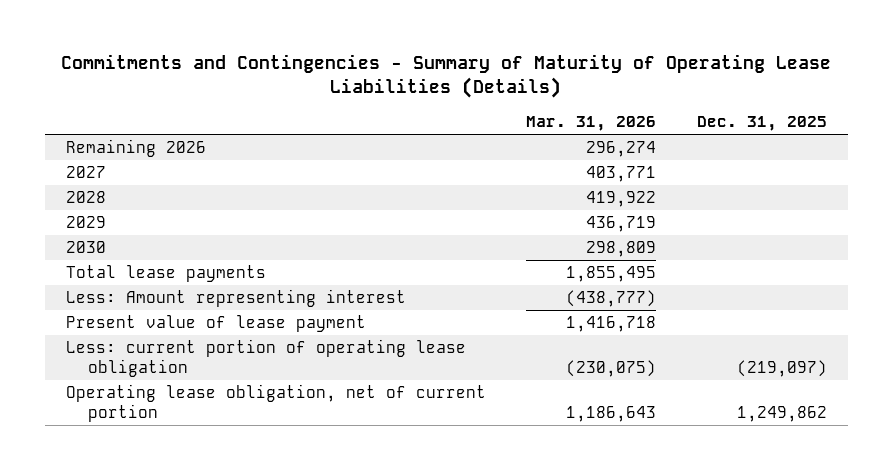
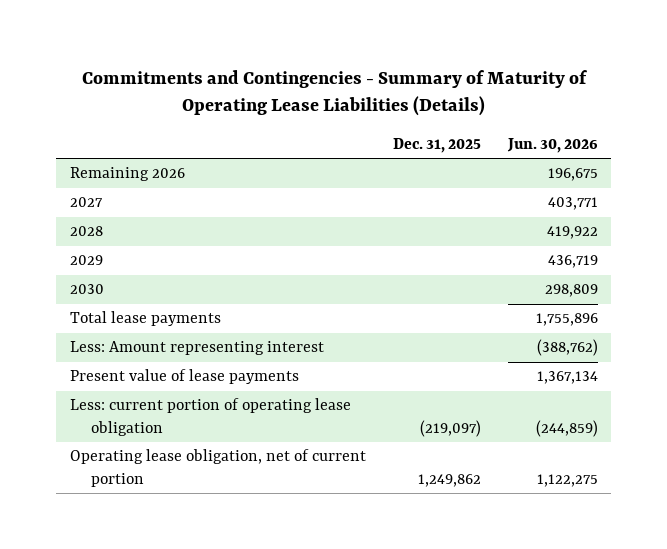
- | Mar. 31, 2026 | Dec. 31, 2025
+ | Dec. 31, 2025 | Jun. 30, 2026
- Present value of lease payment | 1,416,718 |
+ Present value of lease payments | | 1,367,134

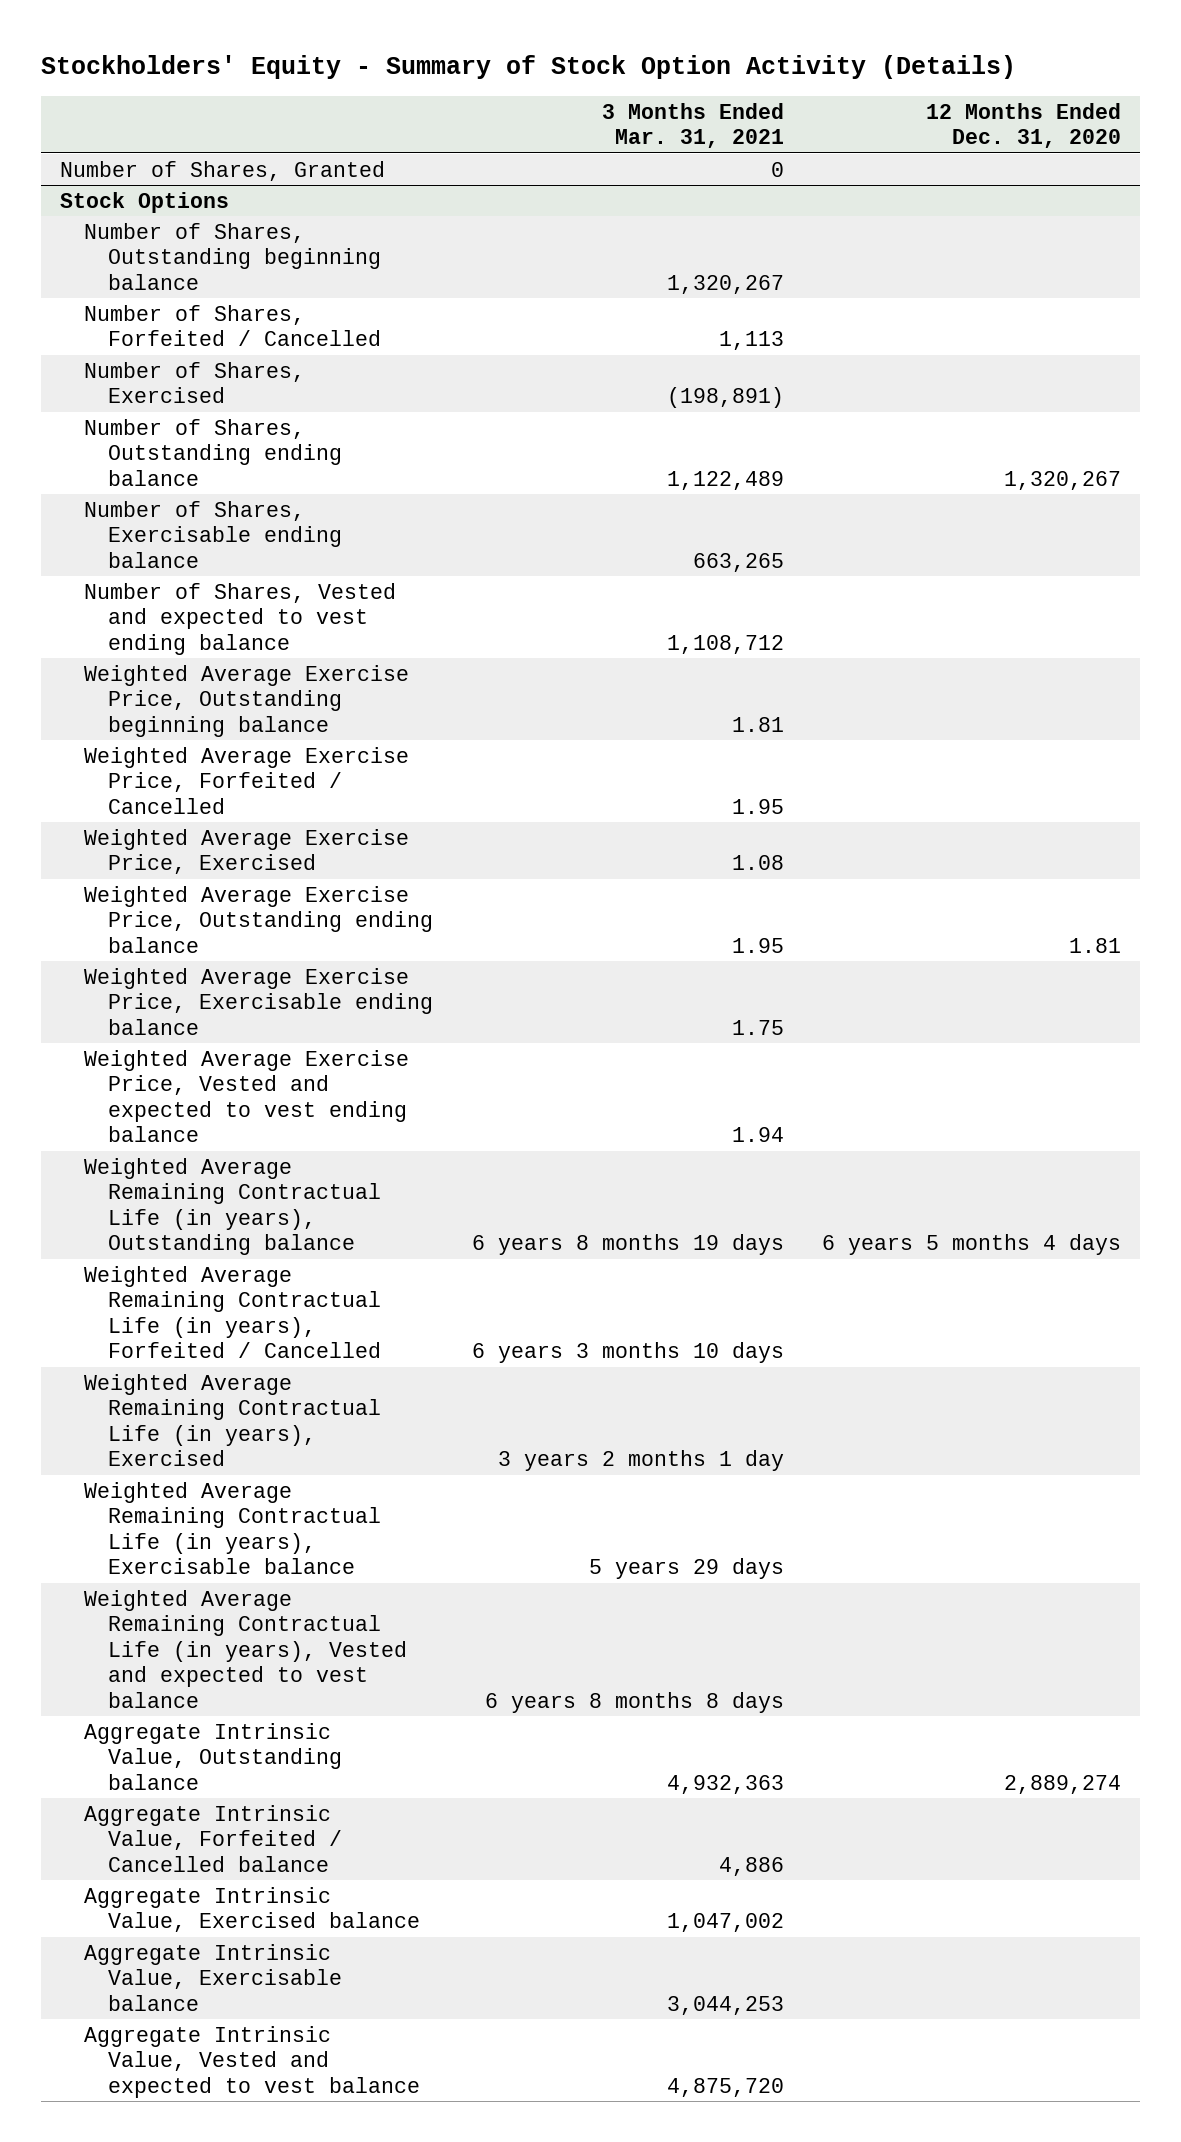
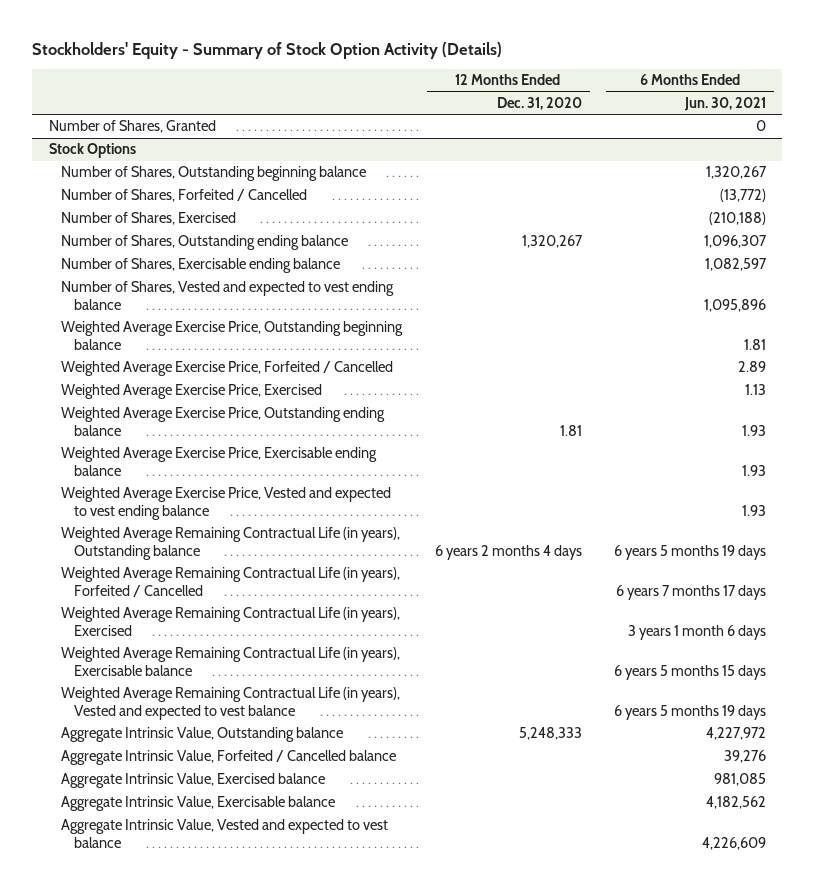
- | 3 Months Ended Mar. 31, 2021 | 12 Months Ended Dec. 31, 2020
+ | 12 Months Ended Dec. 31, 2020 | 6 Months Ended Jun. 30, 2021
@ Stock Options
- Weighted Average Remaining Contractual Life (in years), Outstanding balance | 6 years 8 months 19 days | 6 years 5 months 4 days
+ Weighted Average Remaining Contractual Life (in years), Outstanding balance | 6 years 2 months 4 days | 6 years 5 months 19 days
- Aggregate Intrinsic Value, Outstanding balance | 4,932,363 | 2,889,274
+ Aggregate Intrinsic Value, Outstanding balance | 5,248,333 | 4,227,972

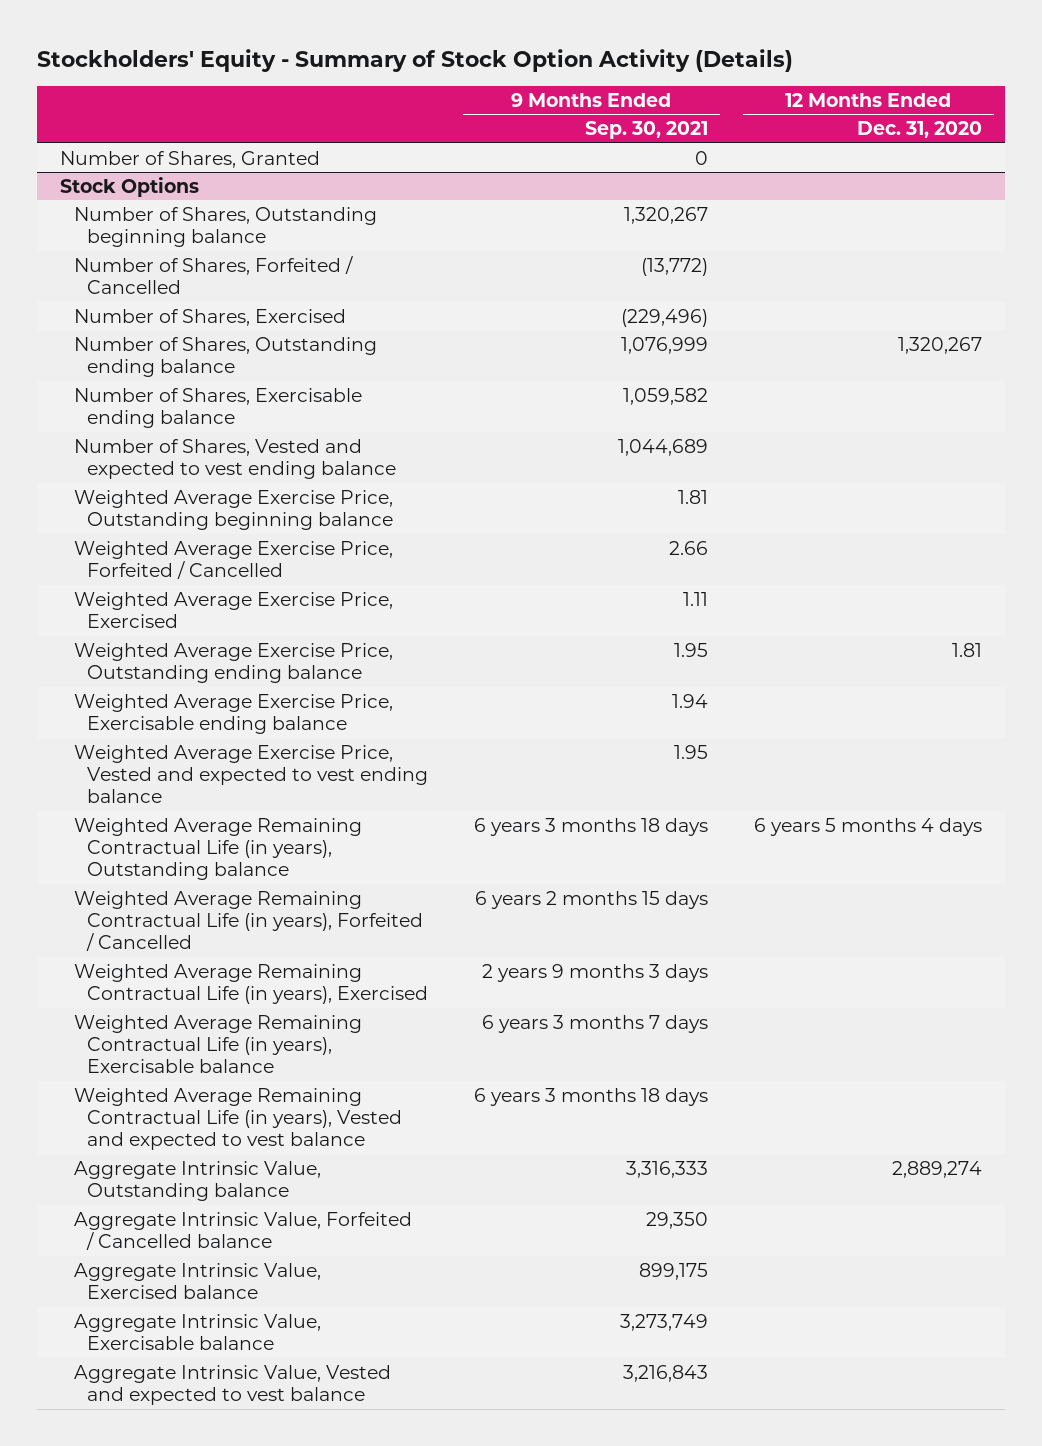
- | 12 Months Ended Dec. 31, 2020 | 6 Months Ended Jun. 30, 2021
+ | 9 Months Ended Sep. 30, 2021 | 12 Months Ended Dec. 31, 2020
@ Stock Options
- Weighted Average Remaining Contractual Life (in years), Outstanding balance | 6 years 2 months 4 days | 6 years 5 months 19 days
+ Weighted Average Remaining Contractual Life (in years), Outstanding balance | 6 years 3 months 18 days | 6 years 5 months 4 days
- Aggregate Intrinsic Value, Outstanding balance | 5,248,333 | 4,227,972
+ Aggregate Intrinsic Value, Outstanding balance | 3,316,333 | 2,889,274

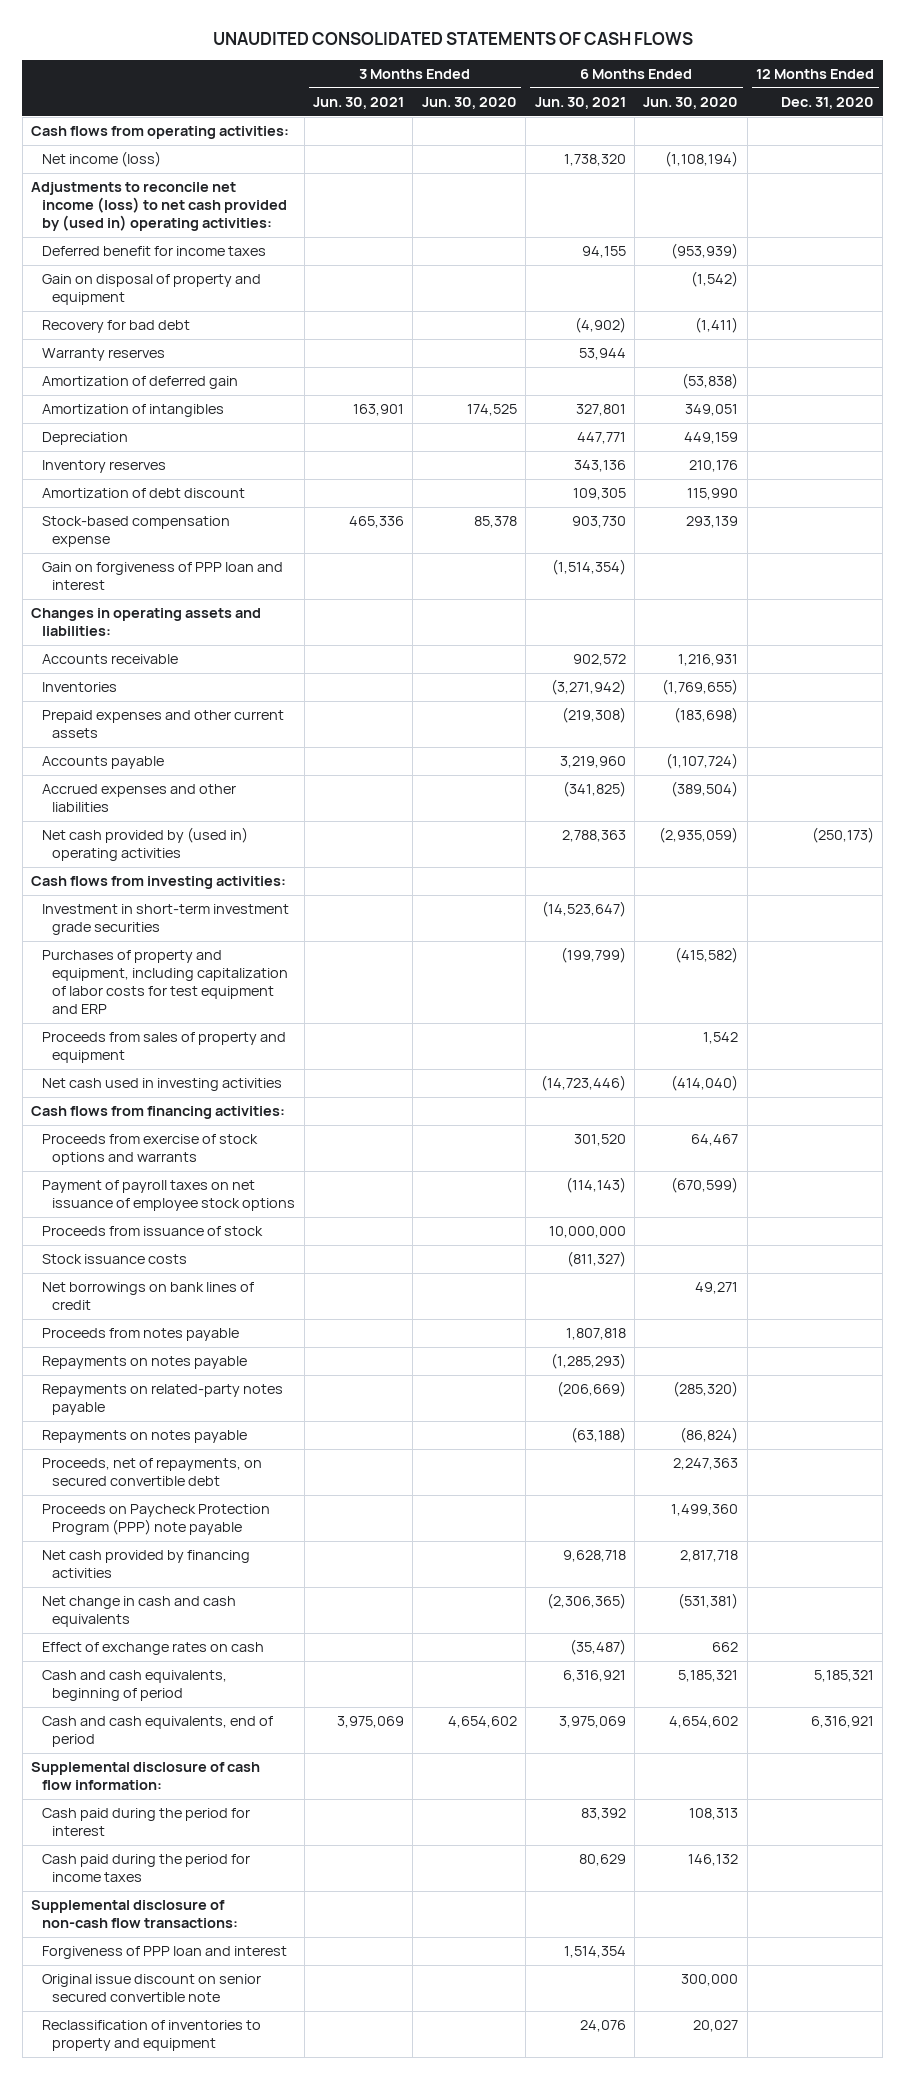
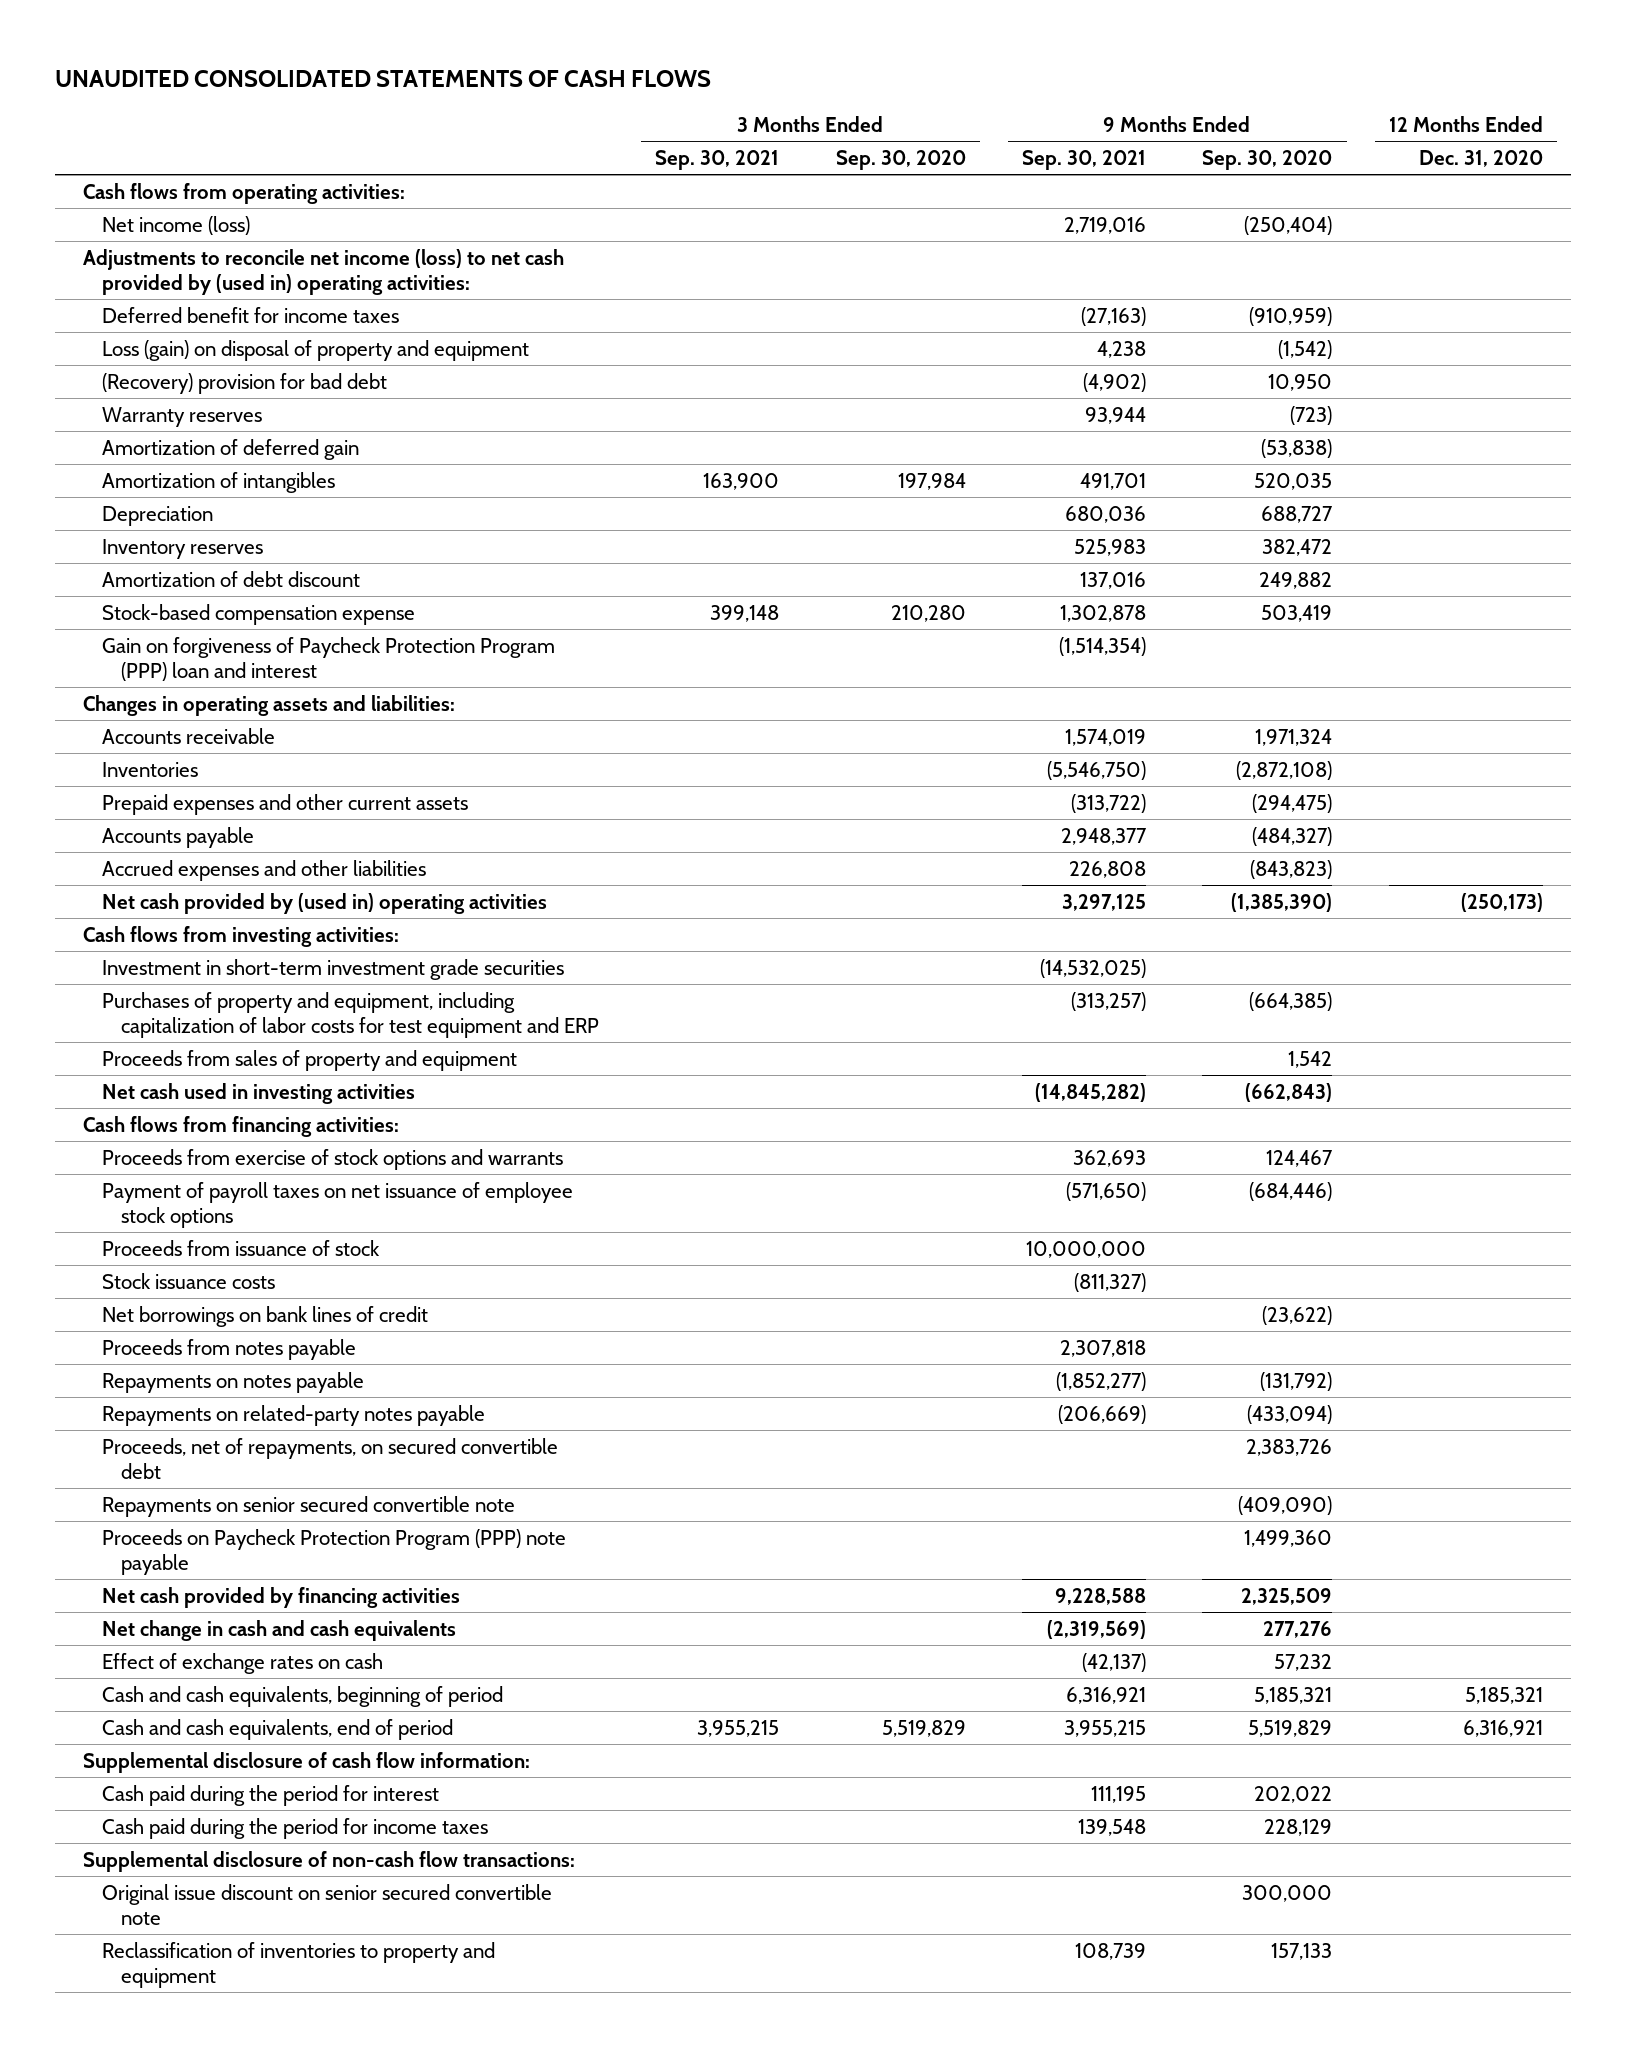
- | 3 Months Ended Jun. 30, 2021 | 3 Months Ended Jun. 30, 2020 | 6 Months Ended Jun. 30, 2021 | 6 Months Ended Jun. 30, 2020 | 12 Months Ended Dec. 31, 2020
+ | 3 Months Ended Sep. 30, 2021 | 3 Months Ended Sep. 30, 2020 | 9 Months Ended Sep. 30, 2021 | 9 Months Ended Sep. 30, 2020 | 12 Months Ended Dec. 31, 2020
- Gain on disposal of property and equipment | | | | (1,542) |
- Recovery for bad debt | | | (4,902) | (1,411) |
+ Loss (gain) on disposal of property and equipment | | | 4,238 | (1,542) |
+ (Recovery) provision for bad debt | | | (4,902) | 10,950 |
- Gain on forgiveness of PPP loan and interest | | | (1,514,354) | |
+ Gain on forgiveness of Paycheck Protection Program (PPP) loan and interest | | | (1,514,354) | |
- Repayments on notes payable | | | (63,188) | (86,824) |
+ Repayments on senior secured convertible note | | | | (409,090) |
- Forgiveness of PPP loan and interest | | | 1,514,354 | |

